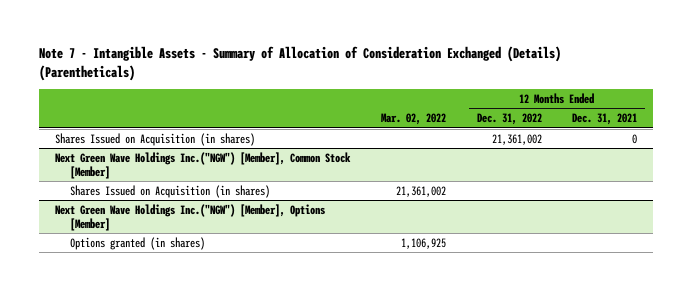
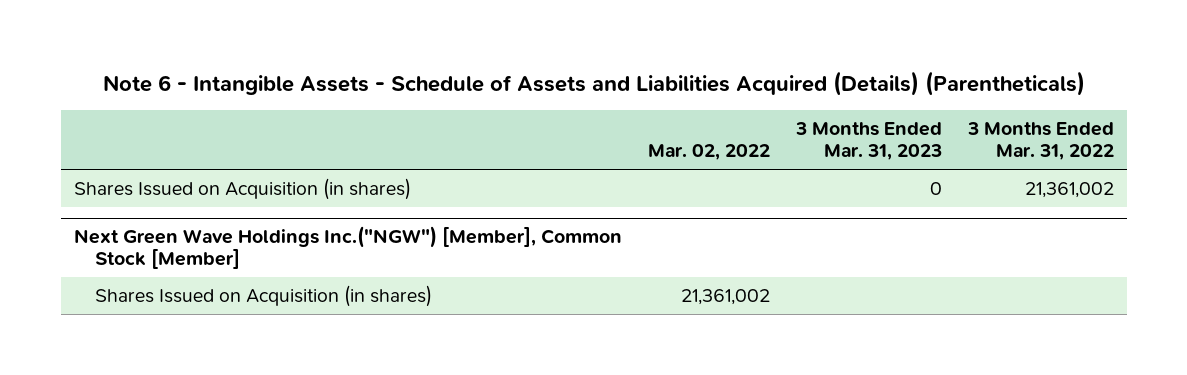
- Note 7 - Intangible Assets - Summary of Allocation of Consideration Exchanged (Details) (Parentheticals)
+ Note 6 - Intangible Assets - Schedule of Assets and Liabilities Acquired (Details) (Parentheticals)
- | Mar. 02, 2022 | 12 Months Ended Dec. 31, 2022 | 12 Months Ended Dec. 31, 2021
+ | Mar. 02, 2022 | 3 Months Ended Mar. 31, 2023 | 3 Months Ended Mar. 31, 2022
- Next Green Wave Holdings Inc.("NGW") [Member], Options [Member]
- Options granted (in shares) | 1,106,925 | |

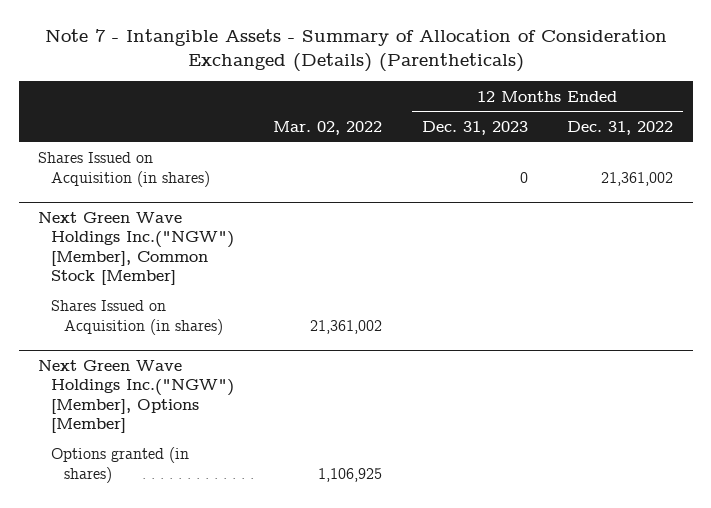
- Note 6 - Intangible Assets - Schedule of Assets and Liabilities Acquired (Details) (Parentheticals)
+ Note 7 - Intangible Assets - Summary of Allocation of Consideration Exchanged (Details) (Parentheticals)
- | Mar. 02, 2022 | 3 Months Ended Mar. 31, 2023 | 3 Months Ended Mar. 31, 2022
+ | Mar. 02, 2022 | 12 Months Ended Dec. 31, 2023 | 12 Months Ended Dec. 31, 2022
+ Next Green Wave Holdings Inc.("NGW") [Member], Options [Member]
+ Options granted (in shares) | 1,106,925 | |

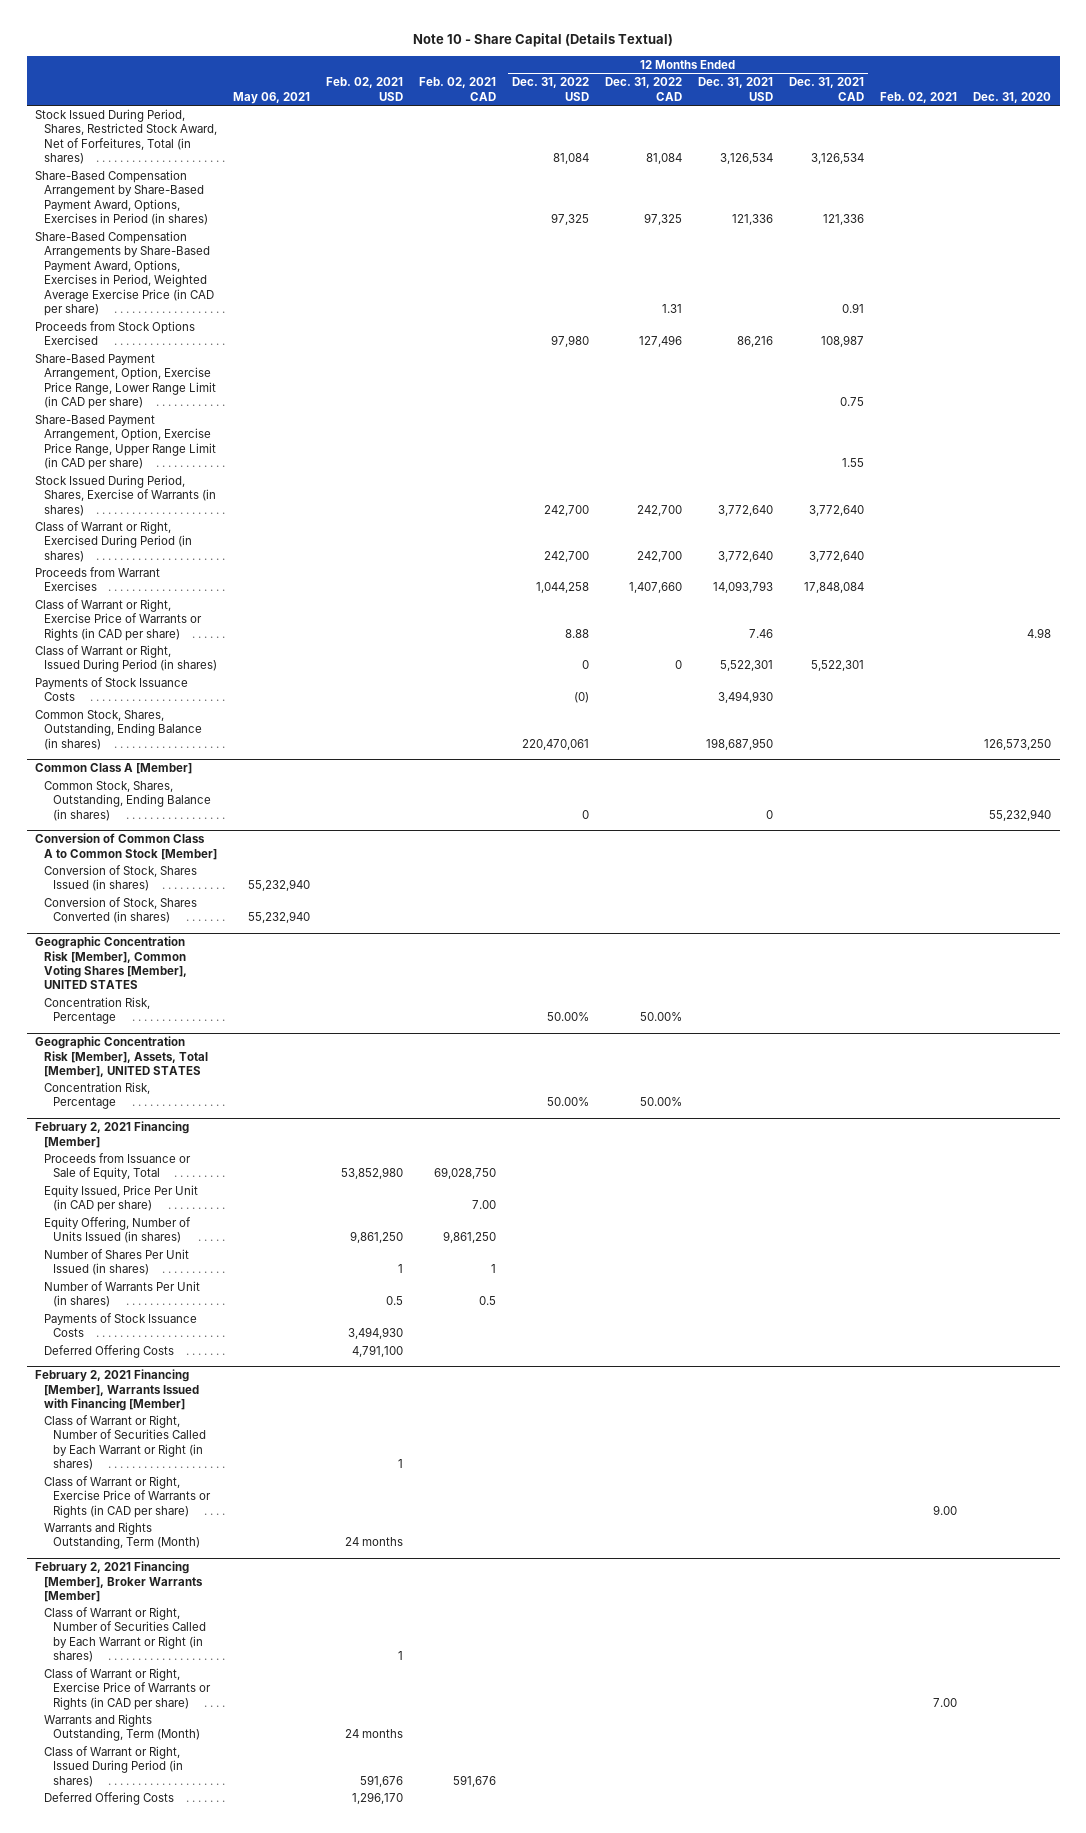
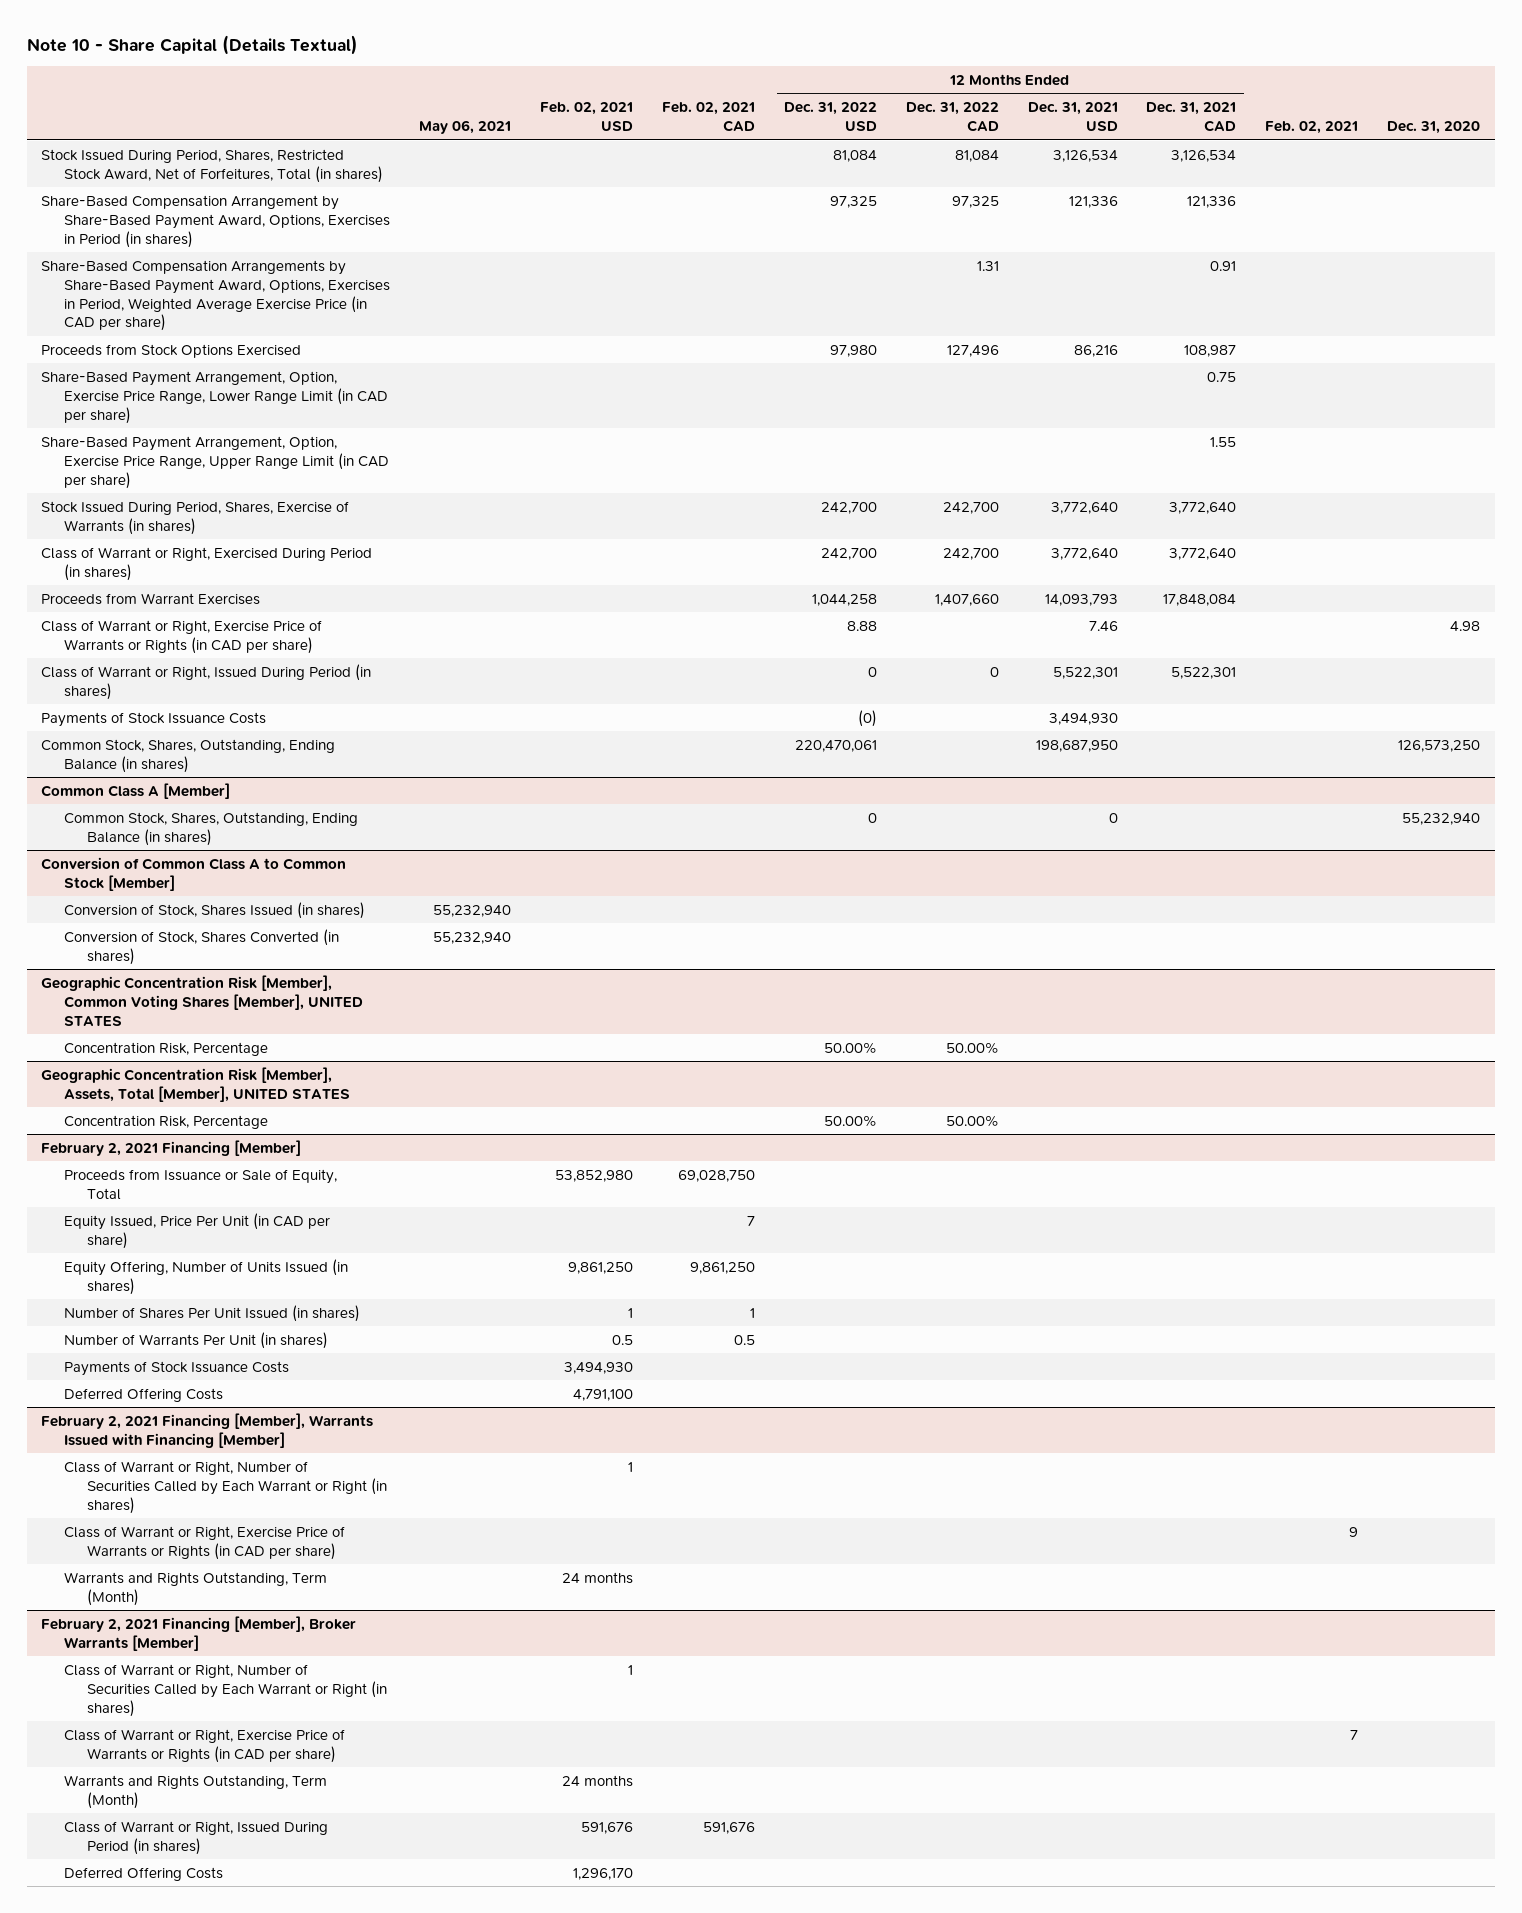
@ February 2, 2021 Financing [Member]
- Equity Issued, Price Per Unit (in CAD per share) | | | 7.00 | | | | | |
+ Equity Issued, Price Per Unit (in CAD per share) | | | 7 | | | | | |
@ February 2, 2021 Financing [Member], Warrants Issued with Financing [Member]
- Class of Warrant or Right, Exercise Price of Warrants or Rights (in CAD per share) | | | | | | | | 9.00 |
+ Class of Warrant or Right, Exercise Price of Warrants or Rights (in CAD per share) | | | | | | | | 9 |
@ February 2, 2021 Financing [Member], Broker Warrants [Member]
- Class of Warrant or Right, Exercise Price of Warrants or Rights (in CAD per share) | | | | | | | | 7.00 |
+ Class of Warrant or Right, Exercise Price of Warrants or Rights (in CAD per share) | | | | | | | | 7 |

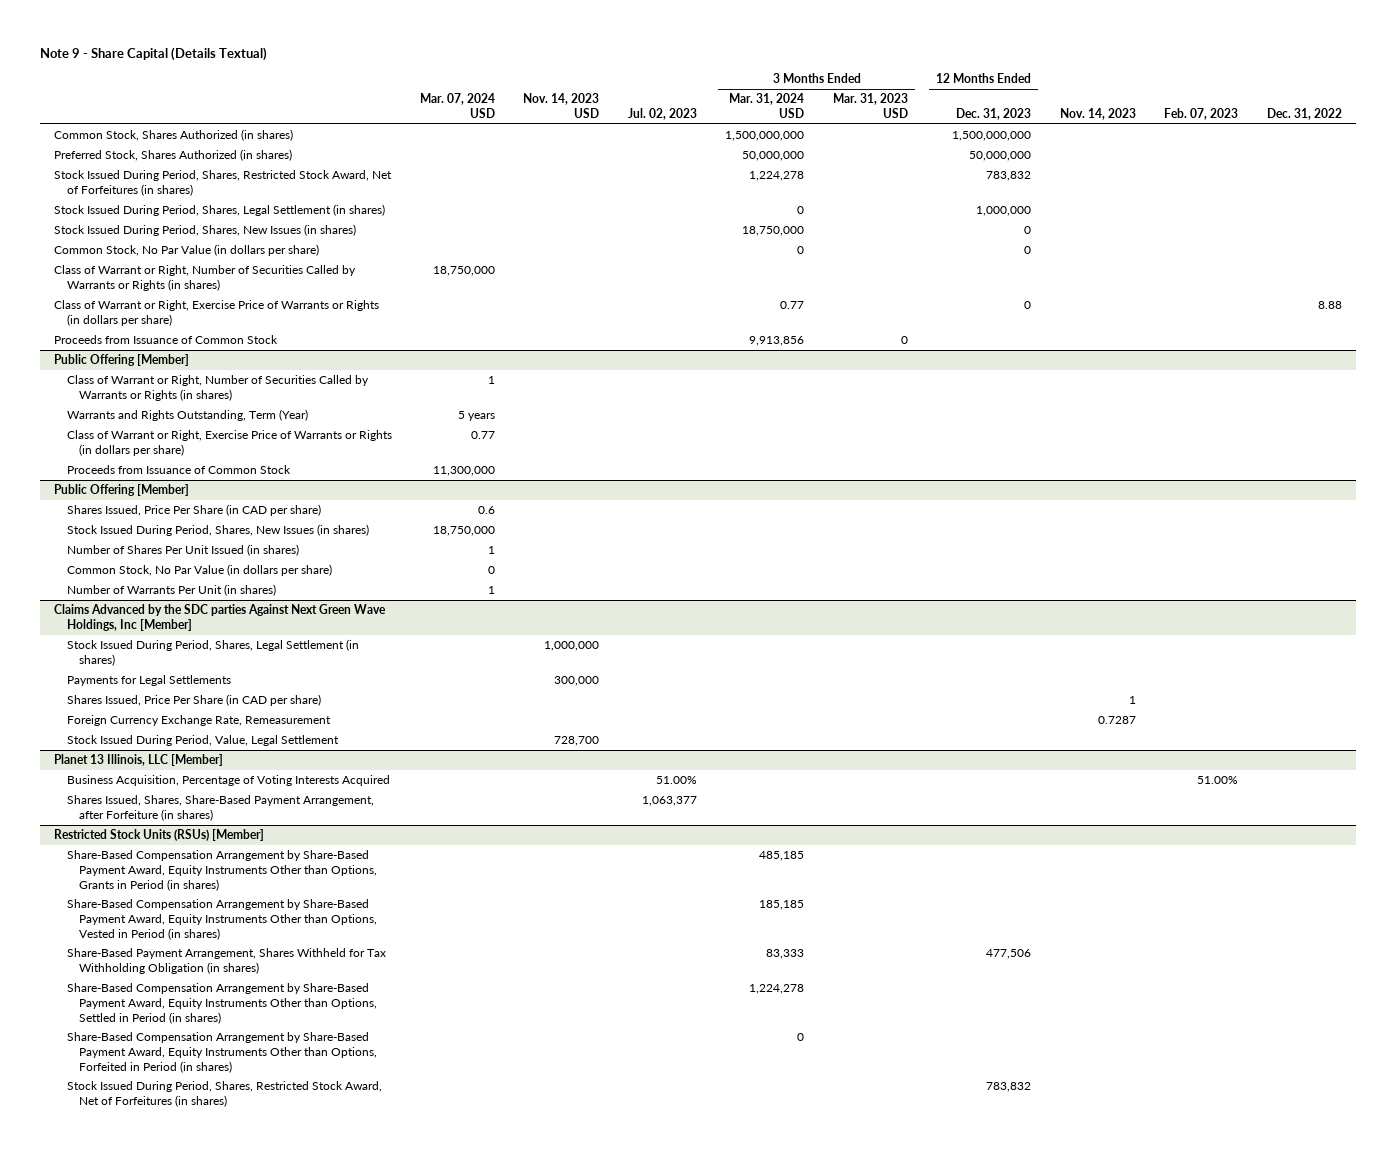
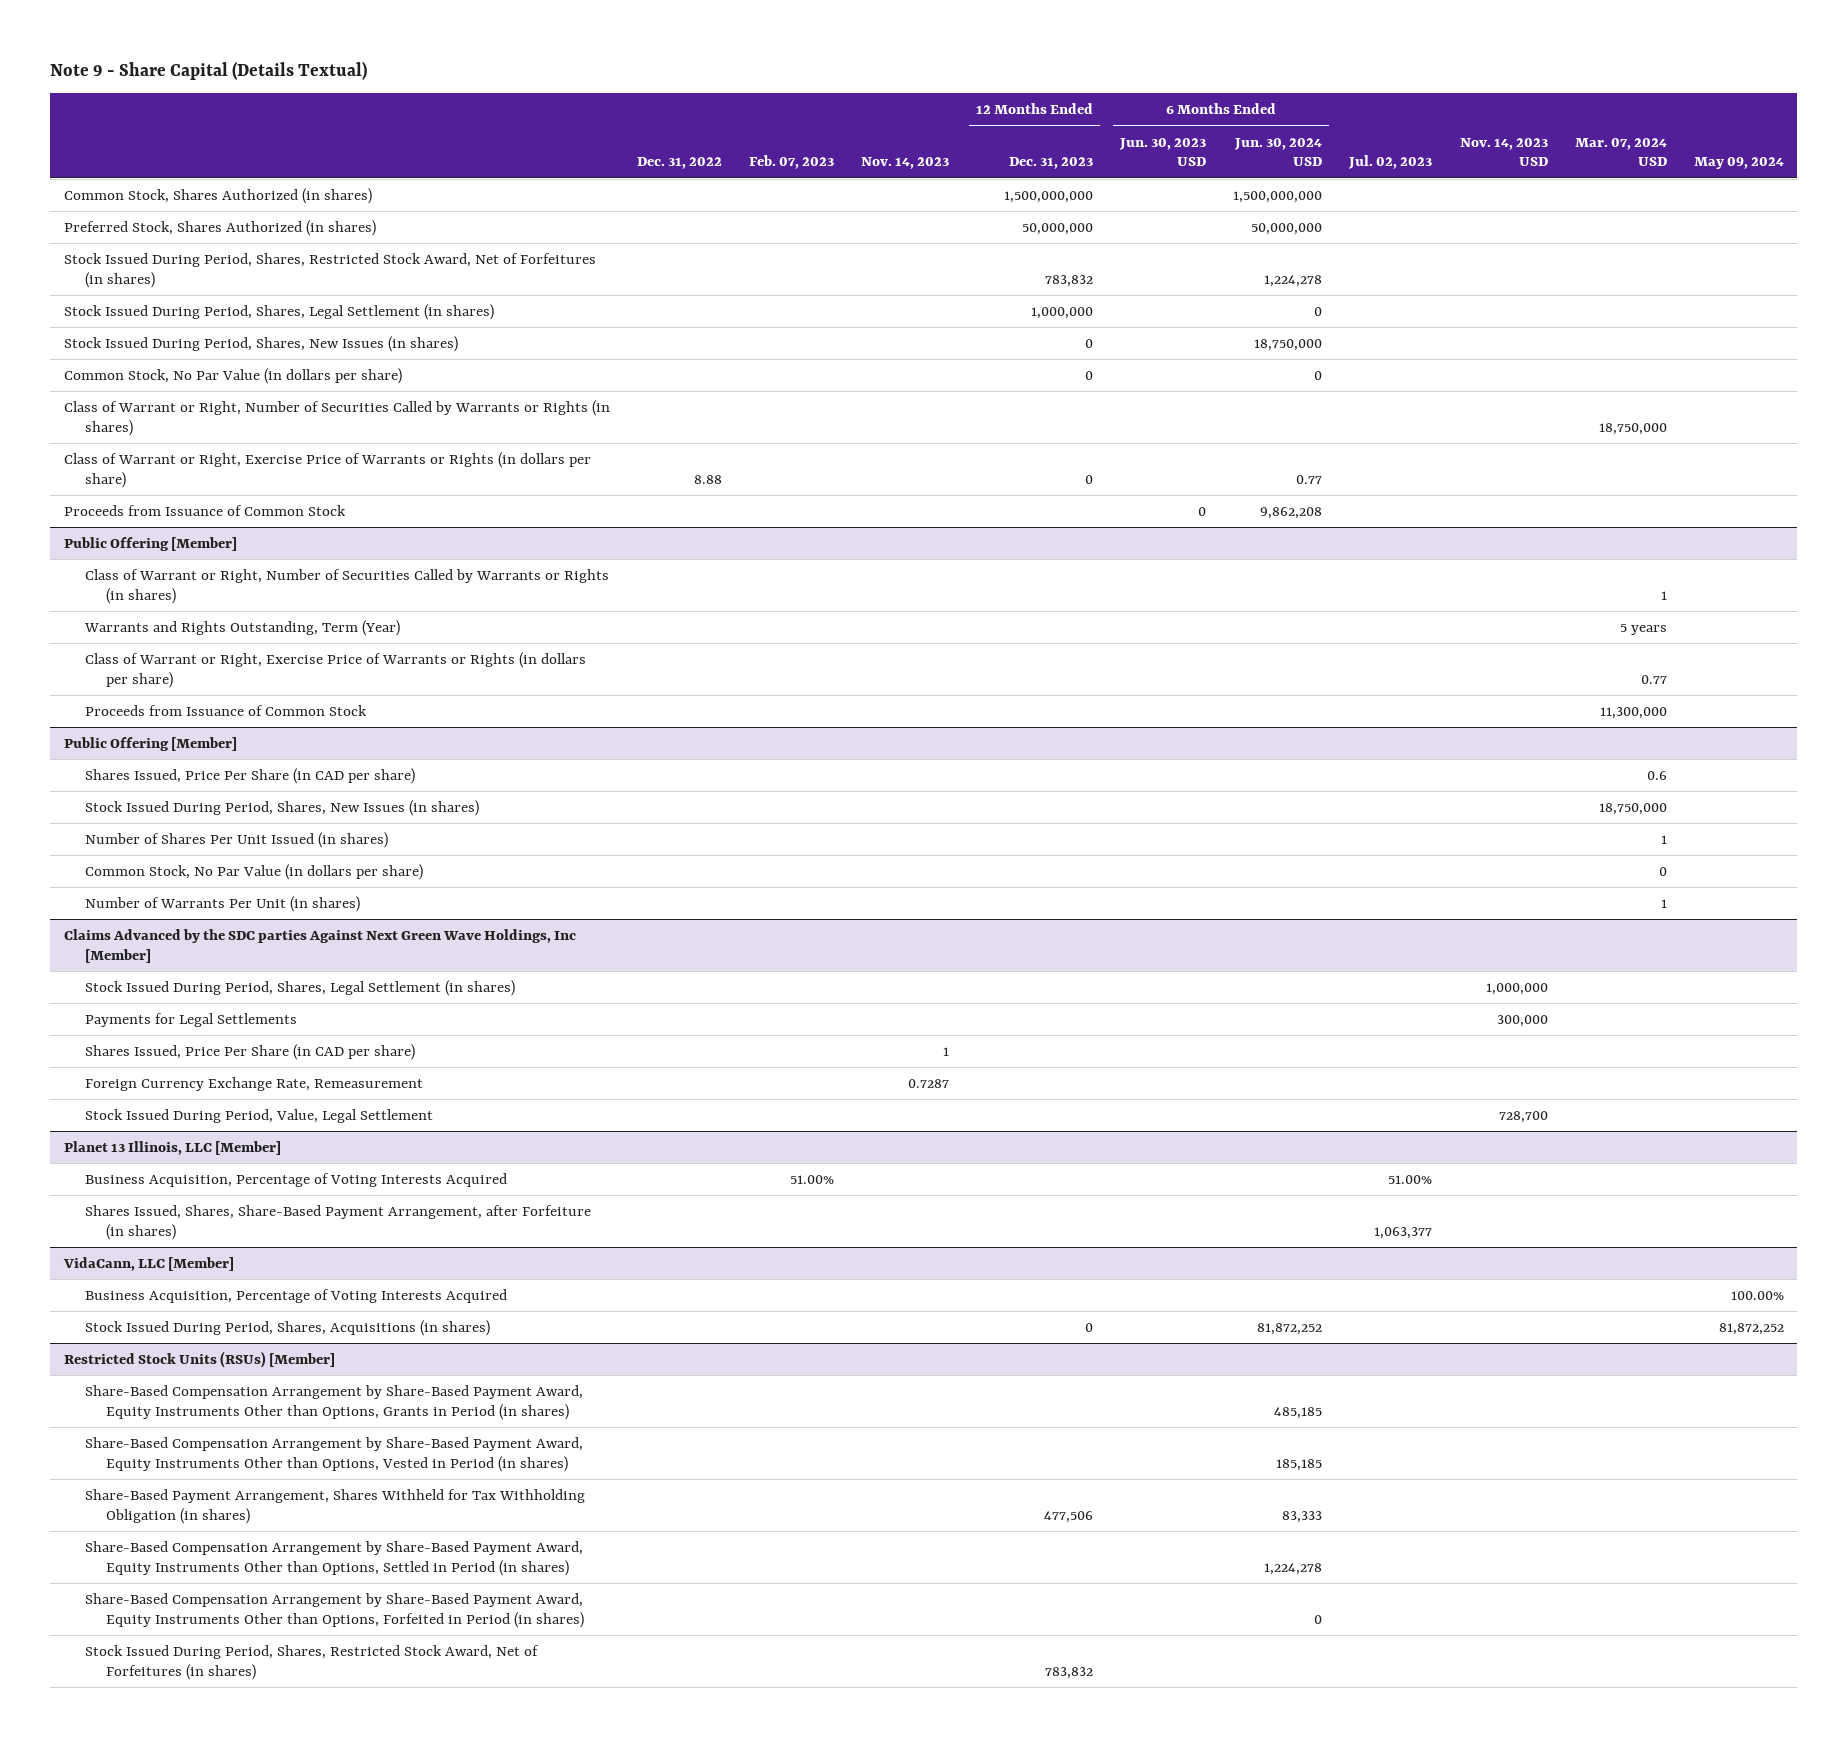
- | Mar. 07, 2024 USD | Nov. 14, 2023 USD | Jul. 02, 2023 | 3 Months Ended Mar. 31, 2024 USD | 3 Months Ended Mar. 31, 2023 USD | 12 Months Ended Dec. 31, 2023 | Nov. 14, 2023 | Feb. 07, 2023 | Dec. 31, 2022
+ | Dec. 31, 2022 | Feb. 07, 2023 | Nov. 14, 2023 | 12 Months Ended Dec. 31, 2023 | 6 Months Ended Jun. 30, 2023 USD | 6 Months Ended Jun. 30, 2024 USD | Jul. 02, 2023 | Nov. 14, 2023 USD | Mar. 07, 2024 USD | May 09, 2024
+ VidaCann, LLC [Member]
+ Business Acquisition, Percentage of Voting Interests Acquired | | | | | | | | | | 100.00%
+ Stock Issued During Period, Shares, Acquisitions (in shares) | | | | 0 | | 81,872,252 | | | | 81,872,252

